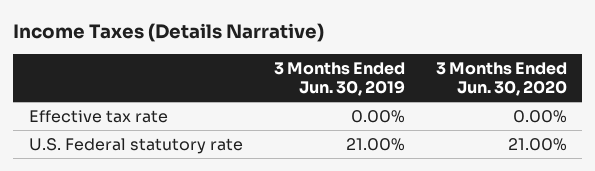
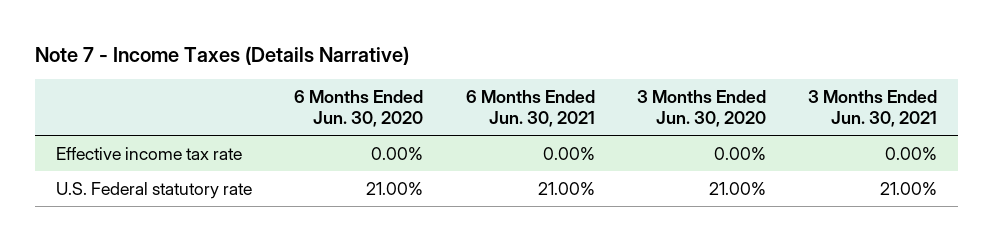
- Income Taxes (Details Narrative)
+ Note 7 - Income Taxes (Details Narrative)
- | 3 Months Ended Jun. 30, 2019 | 3 Months Ended Jun. 30, 2020
+ | 6 Months Ended Jun. 30, 2020 | 6 Months Ended Jun. 30, 2021 | 3 Months Ended Jun. 30, 2020 | 3 Months Ended Jun. 30, 2021
- Effective tax rate | 0.00% | 0.00%
+ Effective income tax rate | 0.00% | 0.00% | 0.00% | 0.00%

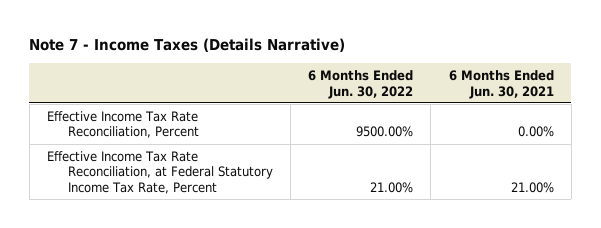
- | 6 Months Ended Jun. 30, 2020 | 6 Months Ended Jun. 30, 2021 | 3 Months Ended Jun. 30, 2020 | 3 Months Ended Jun. 30, 2021
+ | 6 Months Ended Jun. 30, 2022 | 6 Months Ended Jun. 30, 2021
- Effective income tax rate | 0.00% | 0.00% | 0.00% | 0.00%
- U.S. Federal statutory rate | 21.00% | 21.00% | 21.00% | 21.00%
+ Effective Income Tax Rate Reconciliation, Percent | 9500.00% | 0.00%
+ Effective Income Tax Rate Reconciliation, at Federal Statutory Income Tax Rate, Percent | 21.00% | 21.00%

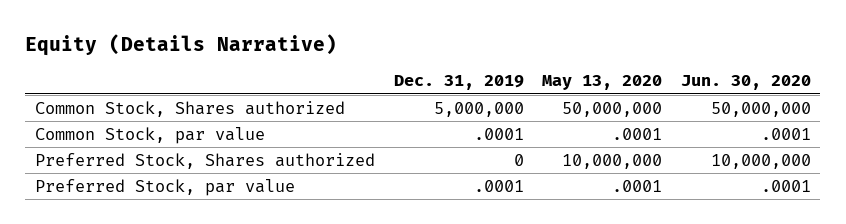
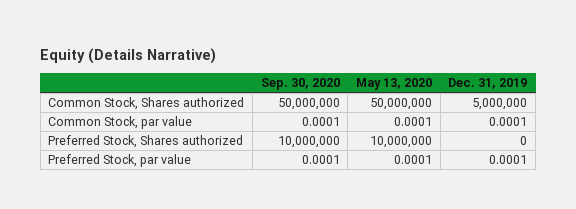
- | Dec. 31, 2019 | May 13, 2020 | Jun. 30, 2020
+ | Sep. 30, 2020 | May 13, 2020 | Dec. 31, 2019
- Common Stock, par value | .0001 | .0001 | .0001
+ Common Stock, par value | 0.0001 | 0.0001 | 0.0001
- Preferred Stock, par value | .0001 | .0001 | .0001
+ Preferred Stock, par value | 0.0001 | 0.0001 | 0.0001

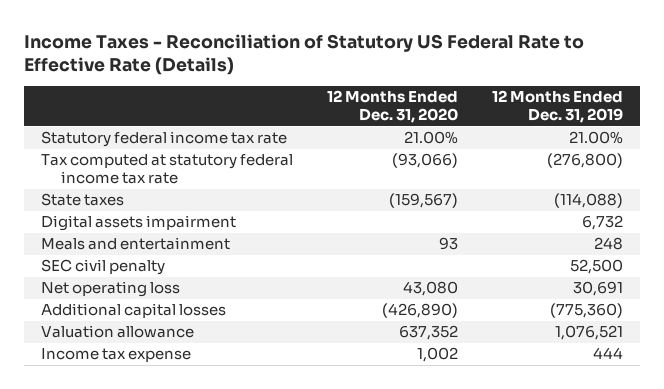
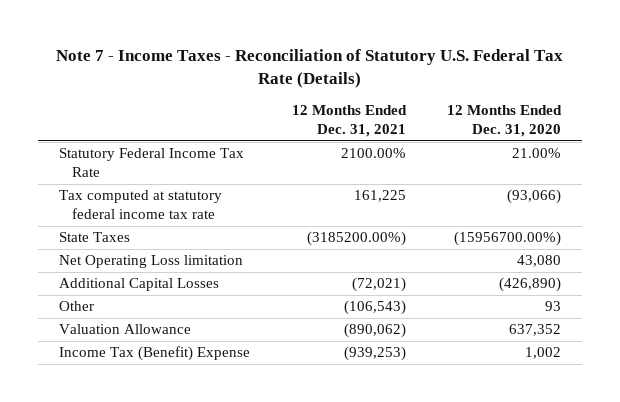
- Income Taxes - Reconciliation of Statutory US Federal Rate to Effective Rate (Details)
+ Note 7 - Income Taxes - Reconciliation of Statutory U.S. Federal Tax Rate (Details)
- | 12 Months Ended Dec. 31, 2020 | 12 Months Ended Dec. 31, 2019
+ | 12 Months Ended Dec. 31, 2021 | 12 Months Ended Dec. 31, 2020
- Statutory federal income tax rate | 21.00% | 21.00%
+ Statutory Federal Income Tax Rate | 2100.00% | 21.00%
- State taxes | (159,567) | (114,088)
- Digital assets impairment | | 6,732
- Meals and entertainment | 93 | 248
- SEC civil penalty | | 52,500
- Net operating loss | 43,080 | 30,691
- Additional capital losses | (426,890) | (775,360)
- Valuation allowance | 637,352 | 1,076,521
- Income tax expense | 1,002 | 444
+ State Taxes | (3185200.00%) | (15956700.00%)
+ Net Operating Loss limitation | | 43,080
+ Additional Capital Losses | (72,021) | (426,890)
+ Other | (106,543) | 93
+ Valuation Allowance | (890,062) | 637,352
+ Income Tax (Benefit) Expense | (939,253) | 1,002

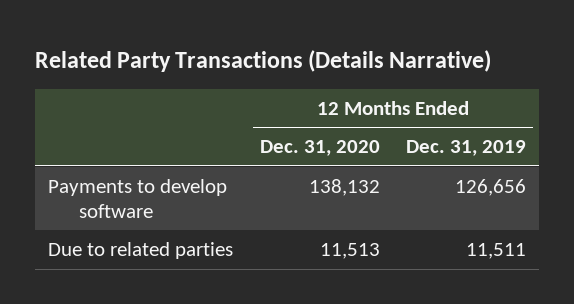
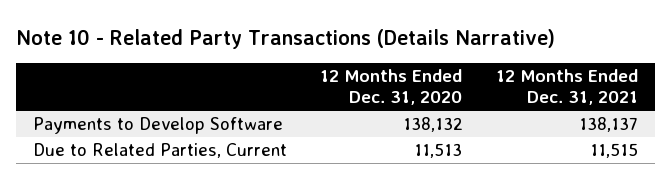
- Related Party Transactions (Details Narrative)
+ Note 10 - Related Party Transactions (Details Narrative)
- | 12 Months Ended Dec. 31, 2020 | 12 Months Ended Dec. 31, 2019
+ | 12 Months Ended Dec. 31, 2020 | 12 Months Ended Dec. 31, 2021
- Payments to develop software | 138,132 | 126,656
- Due to related parties | 11,513 | 11,511
+ Payments to Develop Software | 138,132 | 138,137
+ Due to Related Parties, Current | 11,513 | 11,515

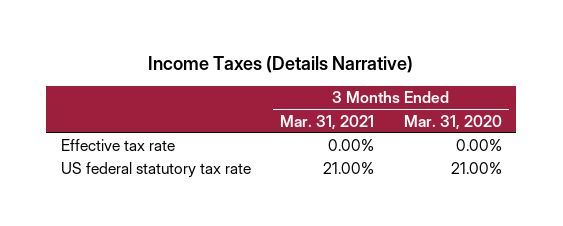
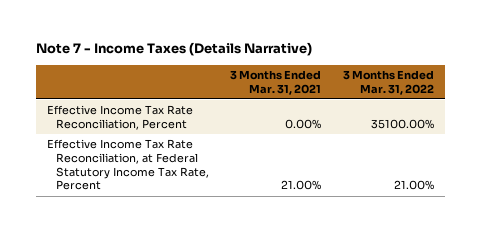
- Income Taxes (Details Narrative)
+ Note 7 - Income Taxes (Details Narrative)
- | 3 Months Ended Mar. 31, 2021 | 3 Months Ended Mar. 31, 2020
+ | 3 Months Ended Mar. 31, 2021 | 3 Months Ended Mar. 31, 2022
- Effective tax rate | 0.00% | 0.00%
- US federal statutory tax rate | 21.00% | 21.00%
+ Effective Income Tax Rate Reconciliation, Percent | 0.00% | 35100.00%
+ Effective Income Tax Rate Reconciliation, at Federal Statutory Income Tax Rate, Percent | 21.00% | 21.00%

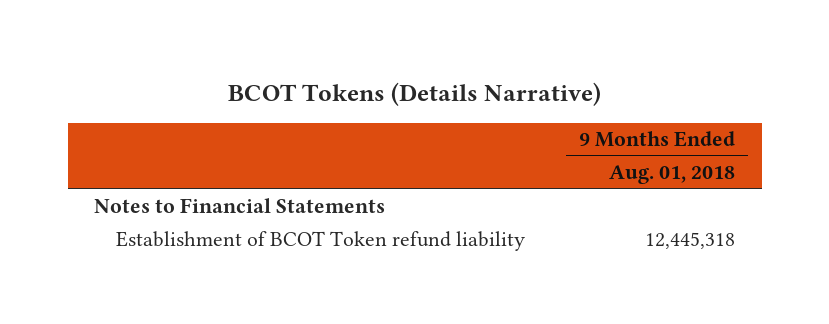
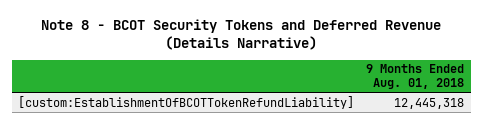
- BCOT Tokens (Details Narrative)
+ Note 8 - BCOT Security Tokens and Deferred Revenue (Details Narrative)
- Notes to Financial Statements
- Establishment of BCOT Token refund liability | 12,445,318
+ [custom:EstablishmentOfBCOTTokenRefundLiability] | 12,445,318

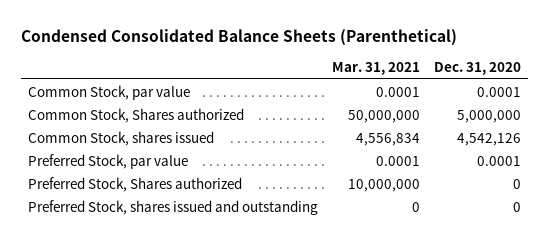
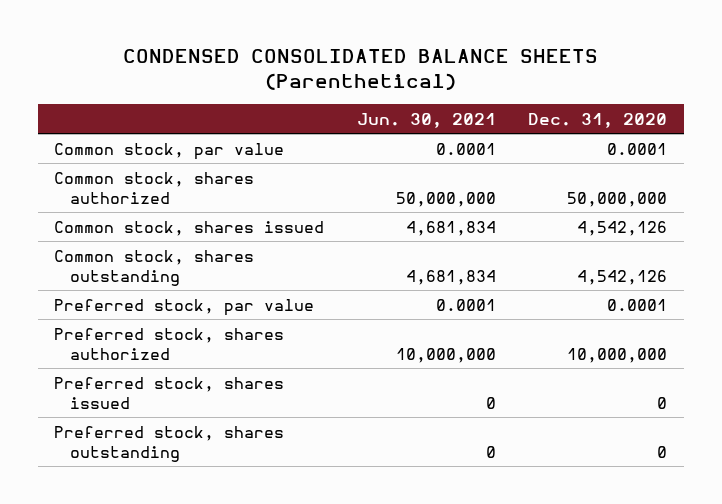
- Condensed Consolidated Balance Sheets (Parenthetical)
+ CONDENSED CONSOLIDATED BALANCE SHEETS (Parenthetical)
- | Mar. 31, 2021 | Dec. 31, 2020
+ | Jun. 30, 2021 | Dec. 31, 2020
- Common Stock, par value | 0.0001 | 0.0001
- Common Stock, Shares authorized | 50,000,000 | 5,000,000
- Common Stock, shares issued | 4,556,834 | 4,542,126
- Preferred Stock, par value | 0.0001 | 0.0001
- Preferred Stock, Shares authorized | 10,000,000 | 0
- Preferred Stock, shares issued and outstanding | 0 | 0
+ Common stock, par value | 0.0001 | 0.0001
+ Common stock, shares authorized | 50,000,000 | 50,000,000
+ Common stock, shares issued | 4,681,834 | 4,542,126
+ Common stock, shares outstanding | 4,681,834 | 4,542,126
+ Preferred stock, par value | 0.0001 | 0.0001
+ Preferred stock, shares authorized | 10,000,000 | 10,000,000
+ Preferred stock, shares issued | 0 | 0
+ Preferred stock, shares outstanding | 0 | 0

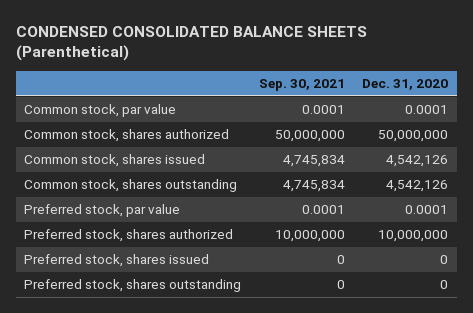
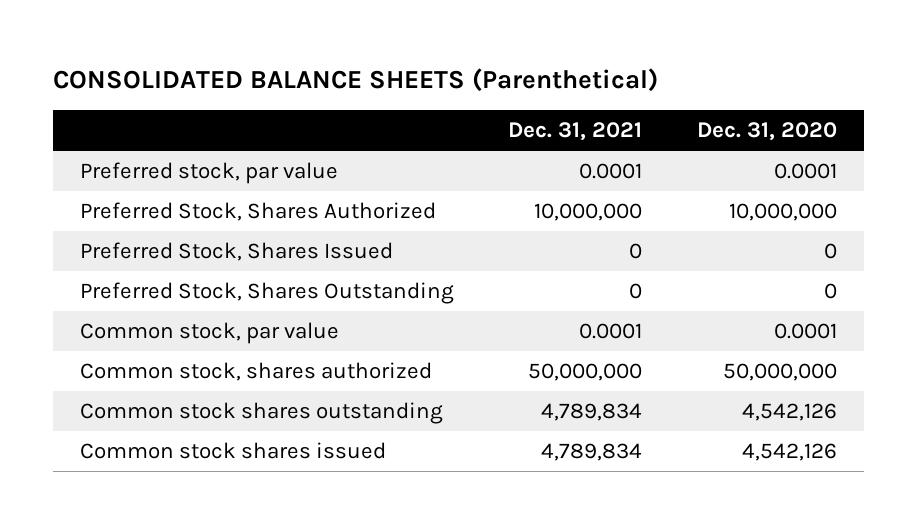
- CONDENSED CONSOLIDATED BALANCE SHEETS (Parenthetical)
+ CONSOLIDATED BALANCE SHEETS (Parenthetical)
- | Sep. 30, 2021 | Dec. 31, 2020
+ | Dec. 31, 2021 | Dec. 31, 2020
moved up: Preferred stock, par value | 0.0001 | 0.0001
+ Preferred Stock, Shares Authorized | 10,000,000 | 10,000,000
+ Preferred Stock, Shares Issued | 0 | 0
+ Preferred Stock, Shares Outstanding | 0 | 0
- Common stock, shares issued | 4,745,834 | 4,542,126
- Common stock, shares outstanding | 4,745,834 | 4,542,126
- Preferred stock, shares authorized | 10,000,000 | 10,000,000
- Preferred stock, shares issued | 0 | 0
- Preferred stock, shares outstanding | 0 | 0
+ Common stock shares outstanding | 4,789,834 | 4,542,126
+ Common stock shares issued | 4,789,834 | 4,542,126

